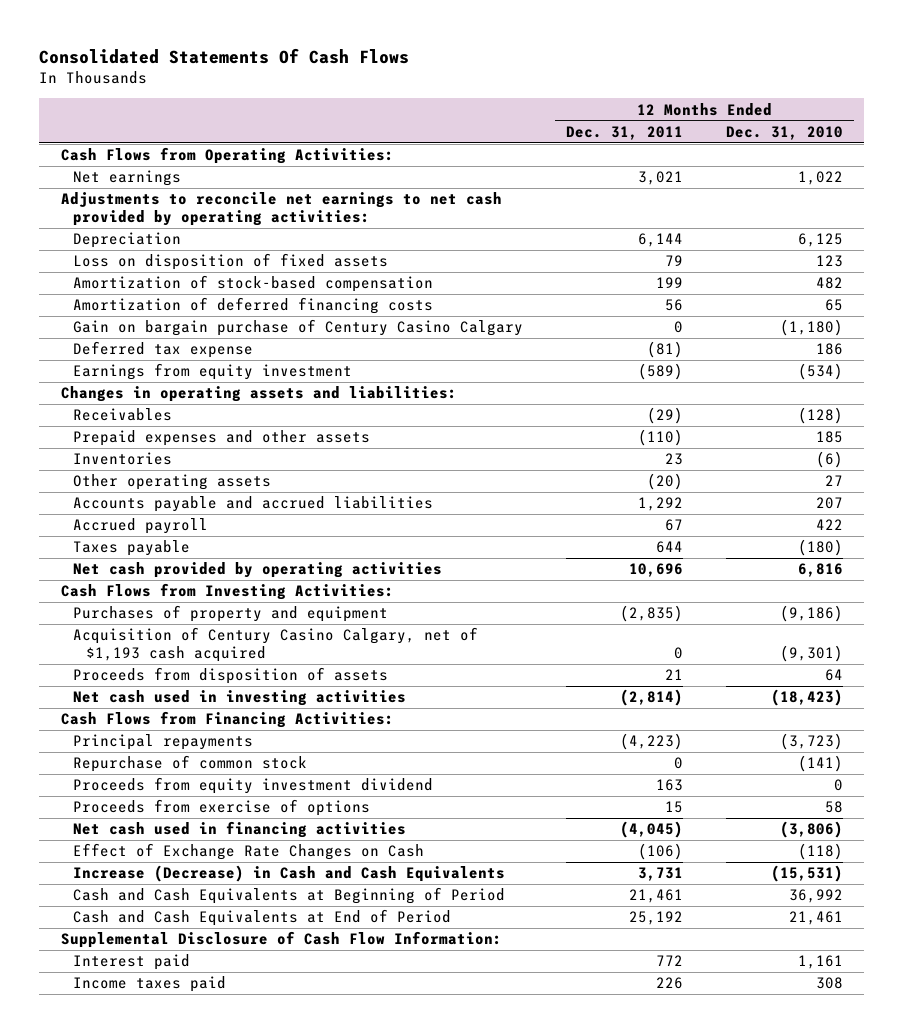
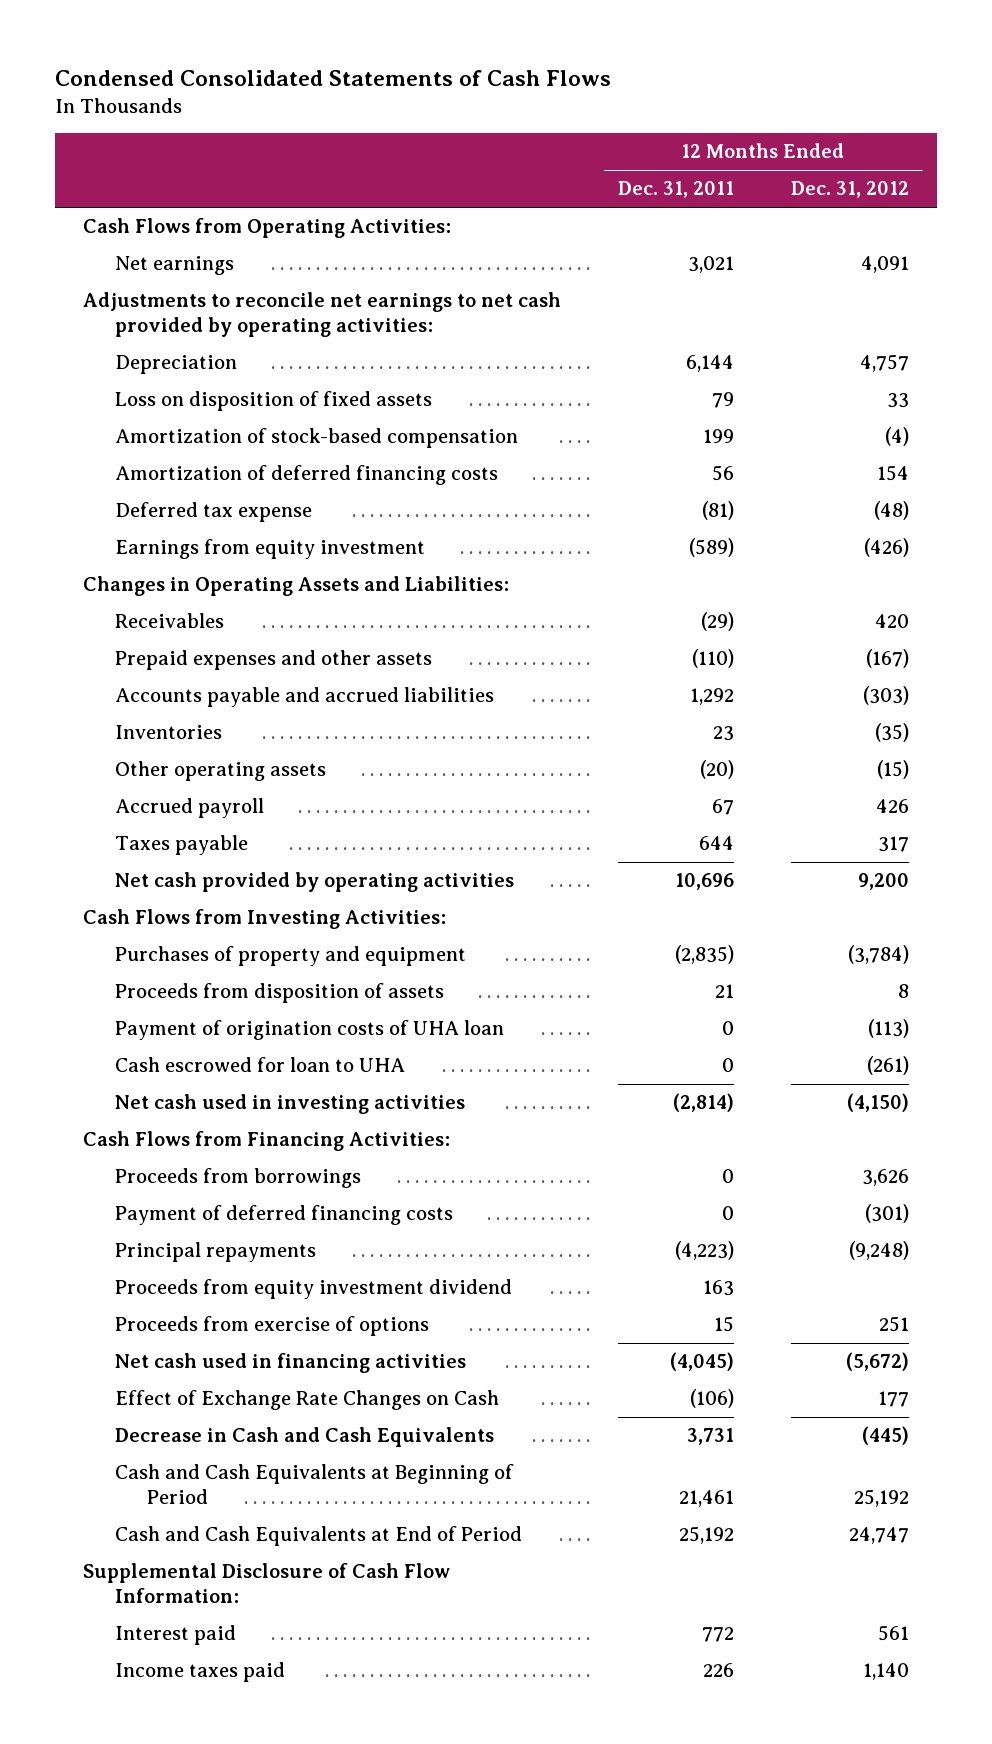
- Consolidated Statements Of Cash Flows
+ Condensed Consolidated Statements of Cash Flows
- | 12 Months Ended Dec. 31, 2011 | 12 Months Ended Dec. 31, 2010
+ | 12 Months Ended Dec. 31, 2011 | 12 Months Ended Dec. 31, 2012
- Gain on bargain purchase of Century Casino Calgary | 0 | (1,180)
- Changes in operating assets and liabilities:
+ Changes in Operating Assets and Liabilities:
moved up: Accounts payable and accrued liabilities | 1,292 | (303)
- Acquisition of Century Casino Calgary, net of $1,193 cash acquired | 0 | (9,301)
+ Payment of origination costs of UHA loan | 0 | (113)
+ Cash escrowed for loan to UHA | 0 | (261)
+ Proceeds from borrowings | 0 | 3,626
+ Payment of deferred financing costs | 0 | (301)
- Repurchase of common stock | 0 | (141)
- Increase (Decrease) in Cash and Cash Equivalents | 3,731 | (15,531)
+ Decrease in Cash and Cash Equivalents | 3,731 | (445)

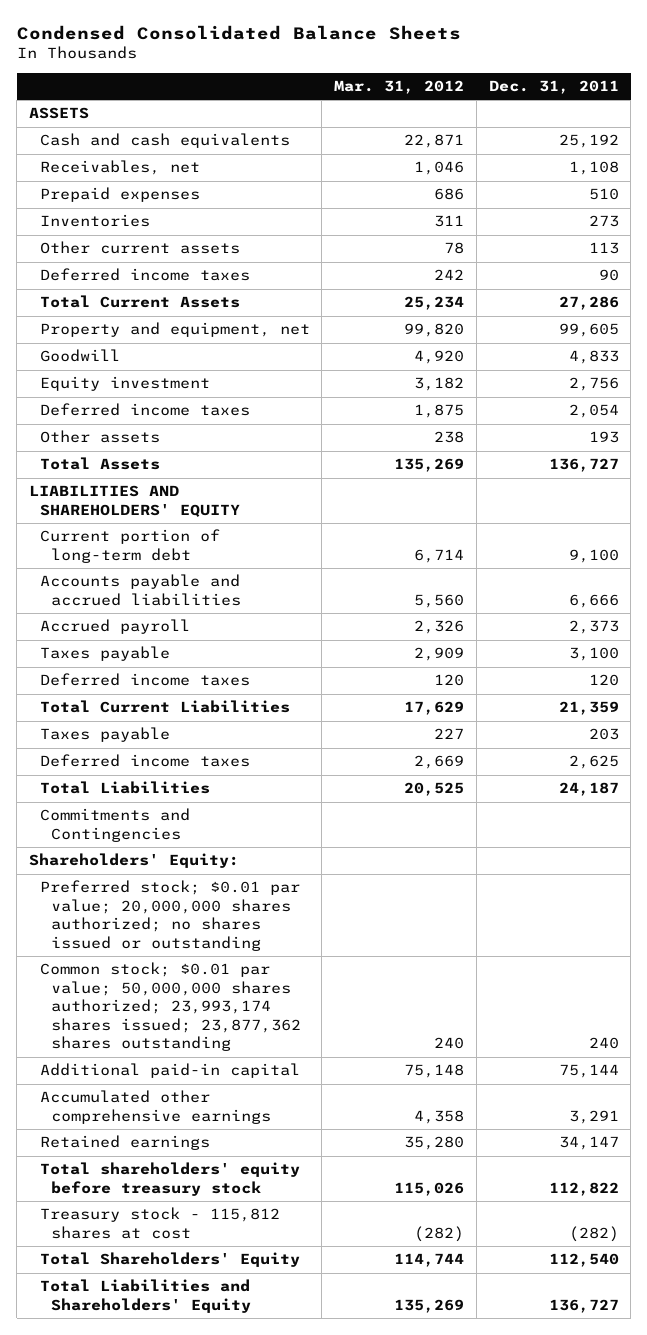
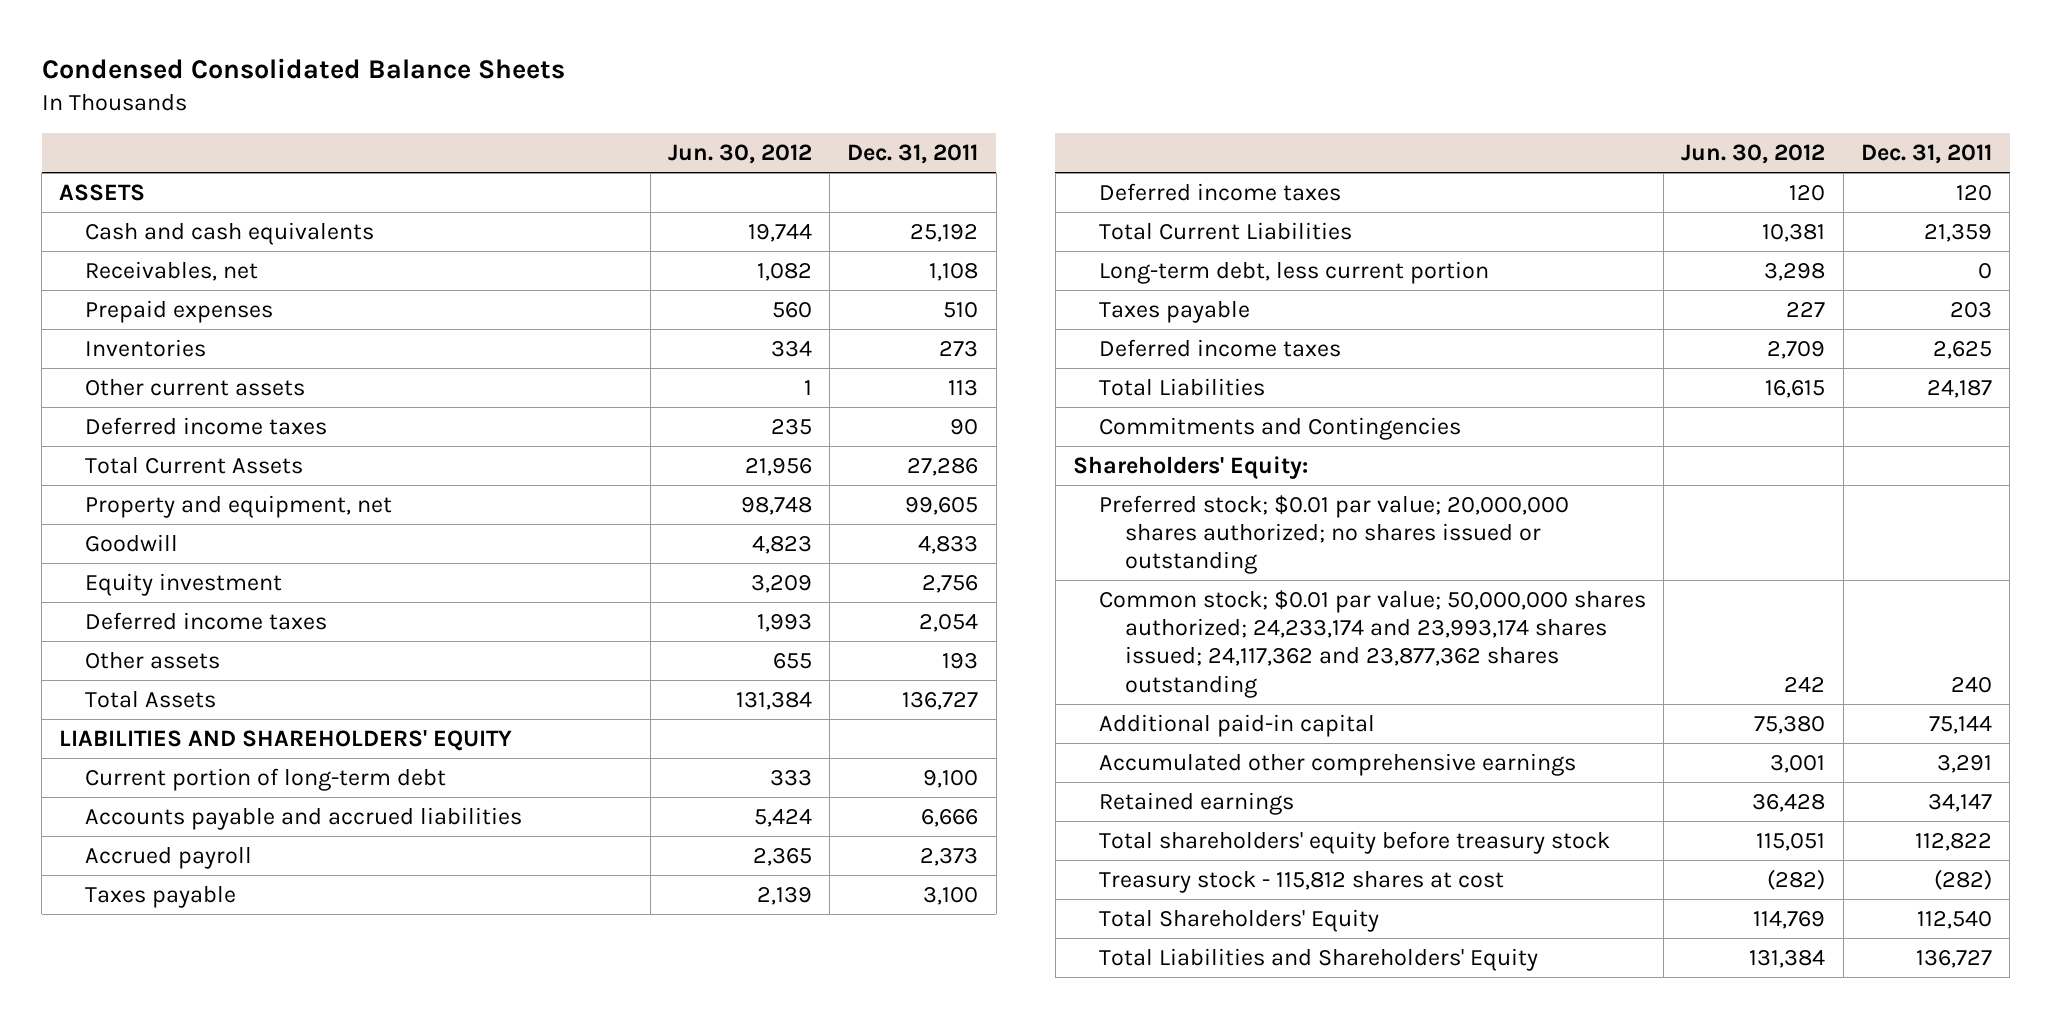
- | Mar. 31, 2012 | Dec. 31, 2011
+ | Jun. 30, 2012 | Dec. 31, 2011
+ Long-term debt, less current portion | 3,298 | 0
- Common stock; $0.01 par value; 50,000,000 shares authorized; 23,993,174 shares issued; 23,877,362 shares outstanding | 240 | 240
+ Common stock; $0.01 par value; 50,000,000 shares authorized; 24,233,174 and 23,993,174 shares issued; 24,117,362 and 23,877,362 shares outstanding | 242 | 240

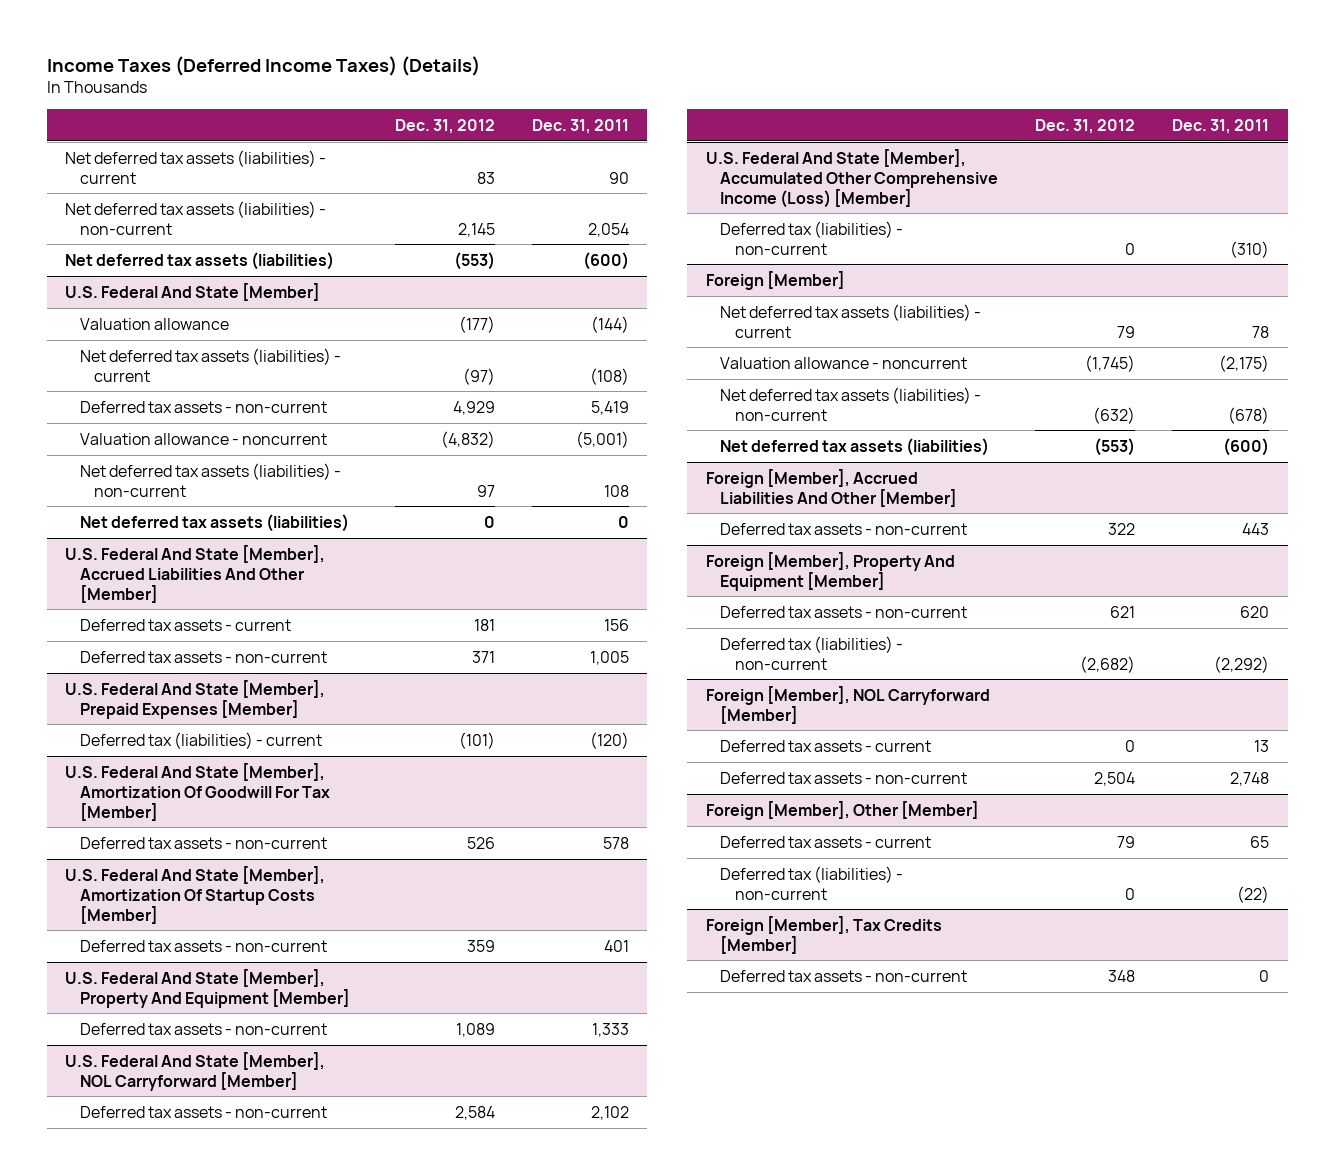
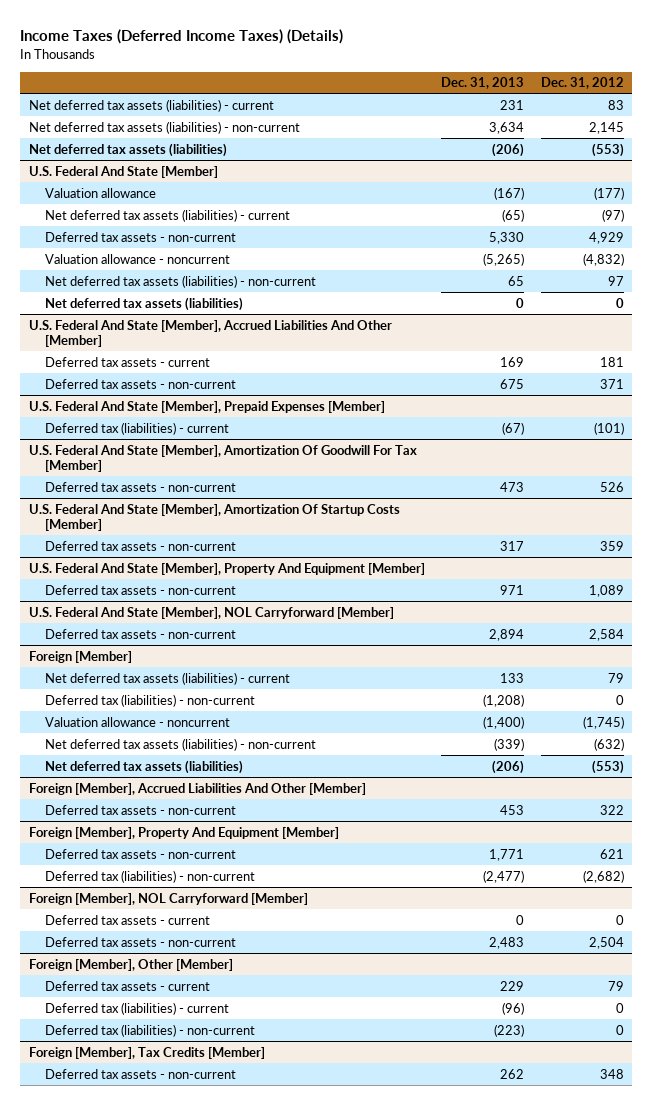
- | Dec. 31, 2012 | Dec. 31, 2011
+ | Dec. 31, 2013 | Dec. 31, 2012
- U.S. Federal And State [Member], Accumulated Other Comprehensive Income (Loss) [Member]
- Deferred tax (liabilities) - non-current | 0 | (310)
@ Foreign [Member]
+ Deferred tax (liabilities) - non-current | (1,208) | 0
@ Foreign [Member], Other [Member]
+ Deferred tax (liabilities) - current | (96) | 0

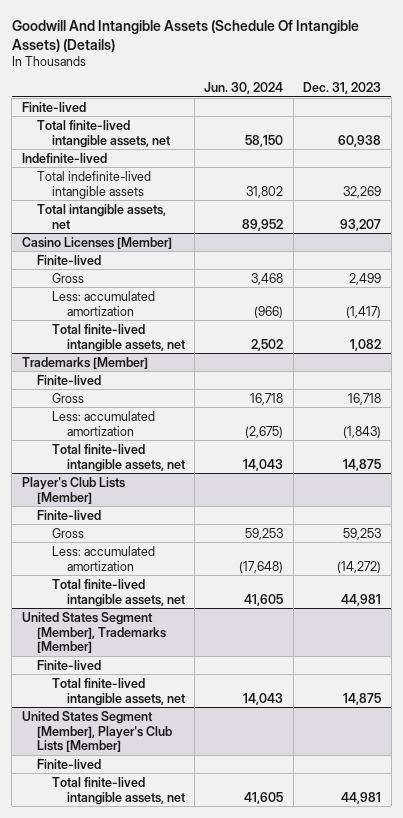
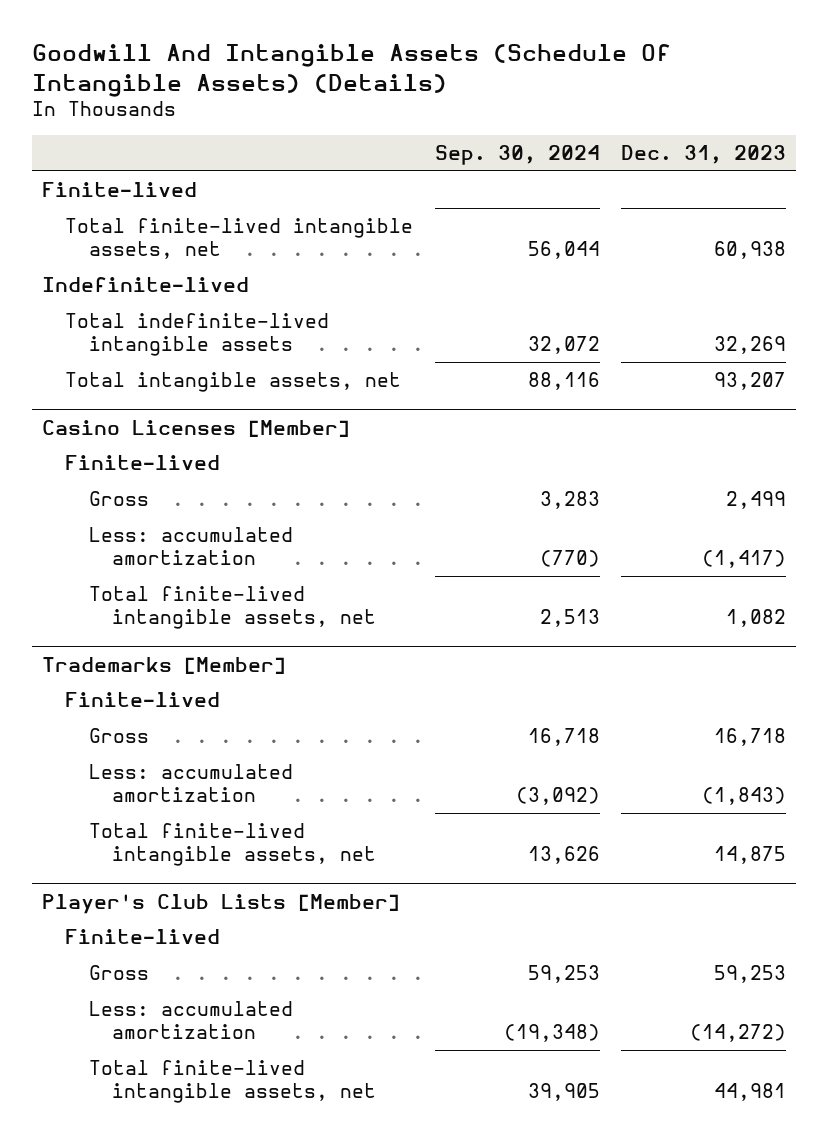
- | Jun. 30, 2024 | Dec. 31, 2023
+ | Sep. 30, 2024 | Dec. 31, 2023
- United States Segment [Member], Trademarks [Member]
- Finite-lived
- Total finite-lived intangible assets, net | 14,043 | 14,875
- United States Segment [Member], Player's Club Lists [Member]
- Finite-lived
- Total finite-lived intangible assets, net | 41,605 | 44,981

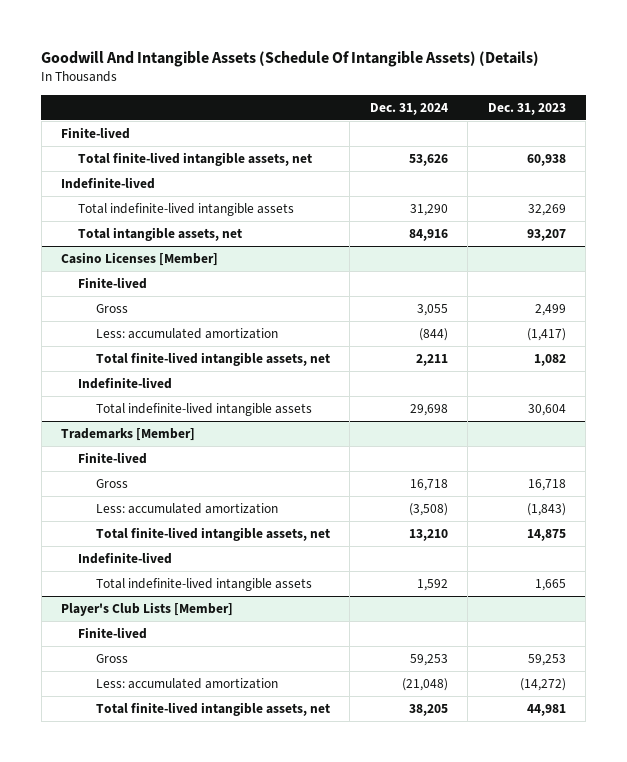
- | Sep. 30, 2024 | Dec. 31, 2023
+ | Dec. 31, 2024 | Dec. 31, 2023
@ Casino Licenses [Member]
+ Indefinite-lived
+ Total indefinite-lived intangible assets | 29,698 | 30,604
@ Trademarks [Member]
+ Indefinite-lived
+ Total indefinite-lived intangible assets | 1,592 | 1,665

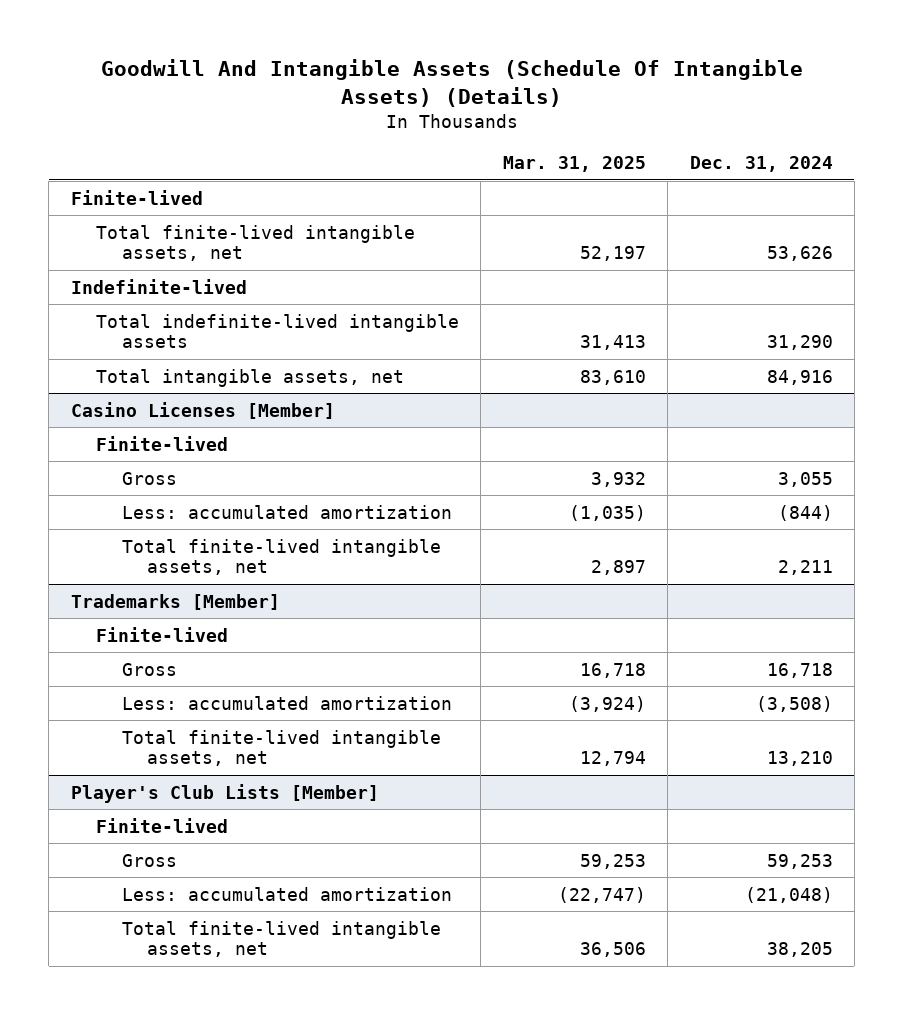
- | Dec. 31, 2024 | Dec. 31, 2023
+ | Mar. 31, 2025 | Dec. 31, 2024
@ Casino Licenses [Member]
- Indefinite-lived
- Total indefinite-lived intangible assets | 29,698 | 30,604
@ Trademarks [Member]
- Indefinite-lived
- Total indefinite-lived intangible assets | 1,592 | 1,665

